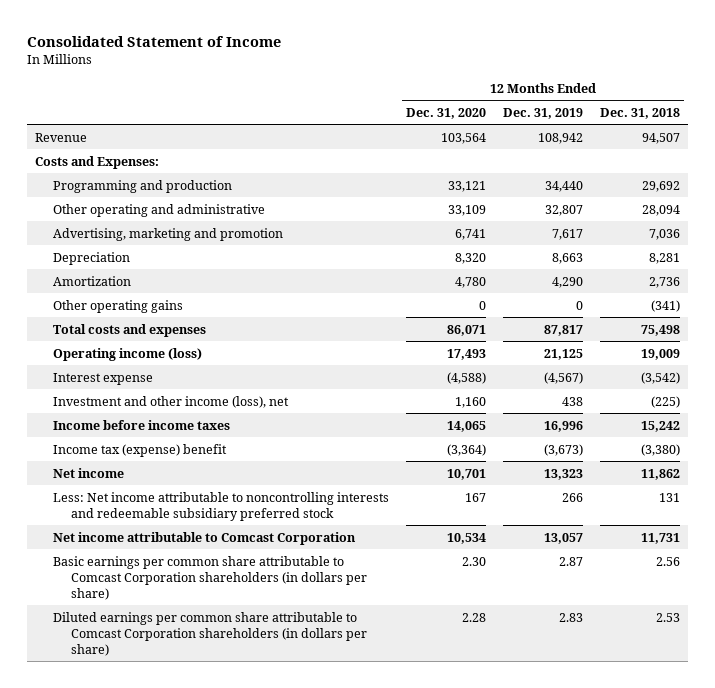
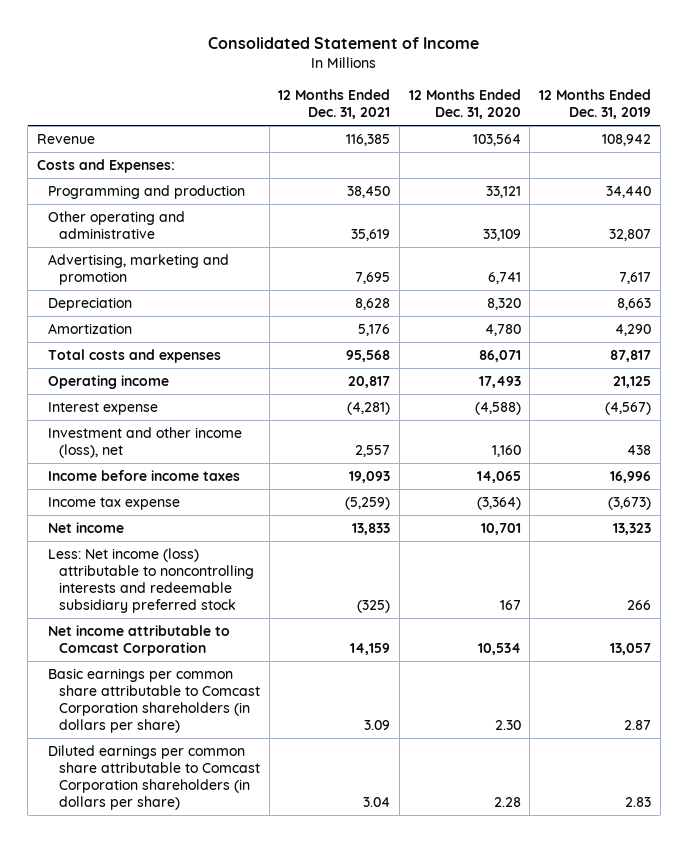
- | 12 Months Ended Dec. 31, 2020 | 12 Months Ended Dec. 31, 2019 | 12 Months Ended Dec. 31, 2018
+ | 12 Months Ended Dec. 31, 2021 | 12 Months Ended Dec. 31, 2020 | 12 Months Ended Dec. 31, 2019
- Other operating gains | 0 | 0 | (341)
- Operating income (loss) | 17,493 | 21,125 | 19,009
+ Operating income | 20,817 | 17,493 | 21,125
- Income tax (expense) benefit | (3,364) | (3,673) | (3,380)
+ Income tax expense | (5,259) | (3,364) | (3,673)
- Less: Net income attributable to noncontrolling interests and redeemable subsidiary preferred stock | 167 | 266 | 131
+ Less: Net income (loss) attributable to noncontrolling interests and redeemable subsidiary preferred stock | (325) | 167 | 266

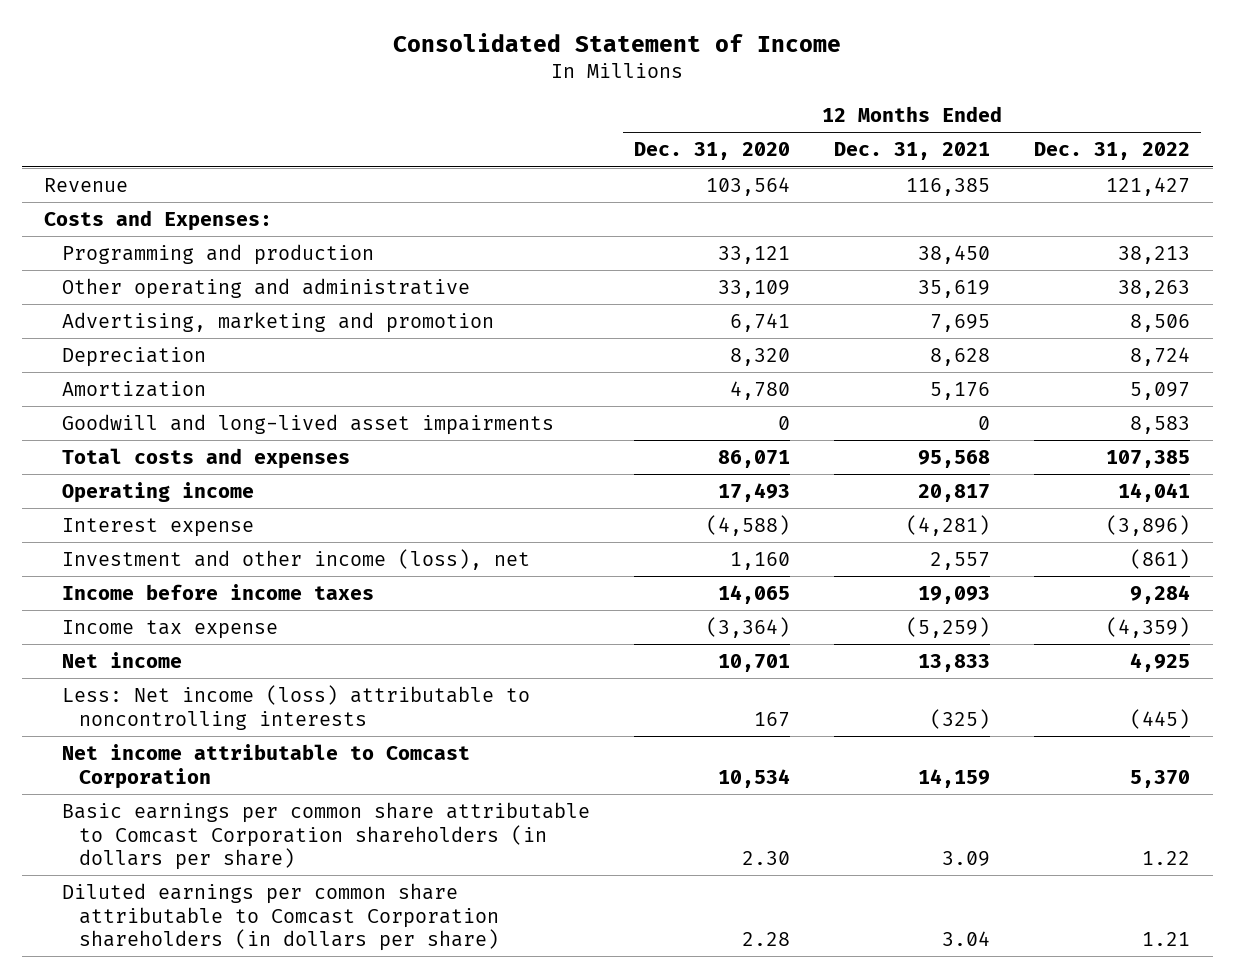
- | 12 Months Ended Dec. 31, 2021 | 12 Months Ended Dec. 31, 2020 | 12 Months Ended Dec. 31, 2019
+ | 12 Months Ended Dec. 31, 2020 | 12 Months Ended Dec. 31, 2021 | 12 Months Ended Dec. 31, 2022
+ Goodwill and long-lived asset impairments | 0 | 0 | 8,583
- Less: Net income (loss) attributable to noncontrolling interests and redeemable subsidiary preferred stock | (325) | 167 | 266
+ Less: Net income (loss) attributable to noncontrolling interests | 167 | (325) | (445)

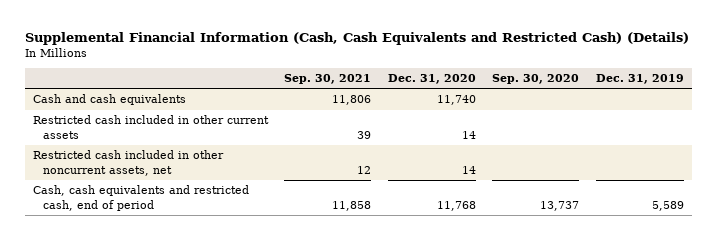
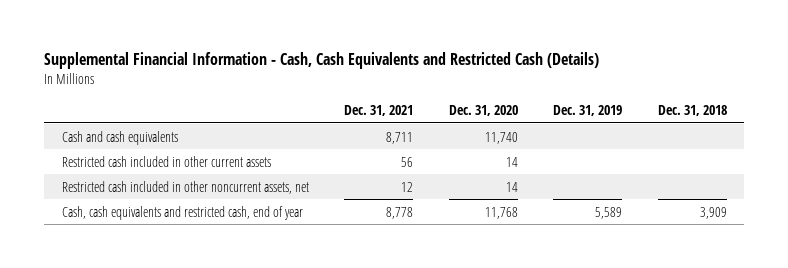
- Supplemental Financial Information (Cash, Cash Equivalents and Restricted Cash) (Details)
+ Supplemental Financial Information - Cash, Cash Equivalents and Restricted Cash (Details)
- | Sep. 30, 2021 | Dec. 31, 2020 | Sep. 30, 2020 | Dec. 31, 2019
+ | Dec. 31, 2021 | Dec. 31, 2020 | Dec. 31, 2019 | Dec. 31, 2018
- Cash, cash equivalents and restricted cash, end of period | 11,858 | 11,768 | 13,737 | 5,589
+ Cash, cash equivalents and restricted cash, end of year | 8,778 | 11,768 | 5,589 | 3,909

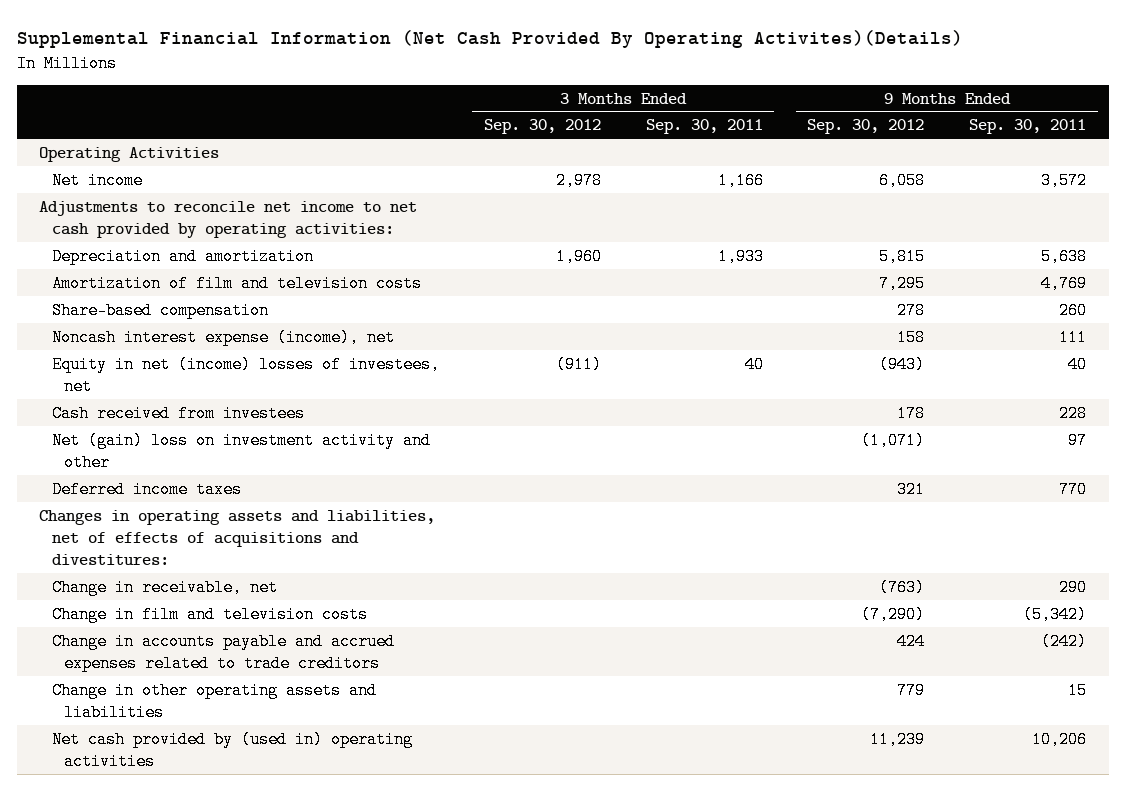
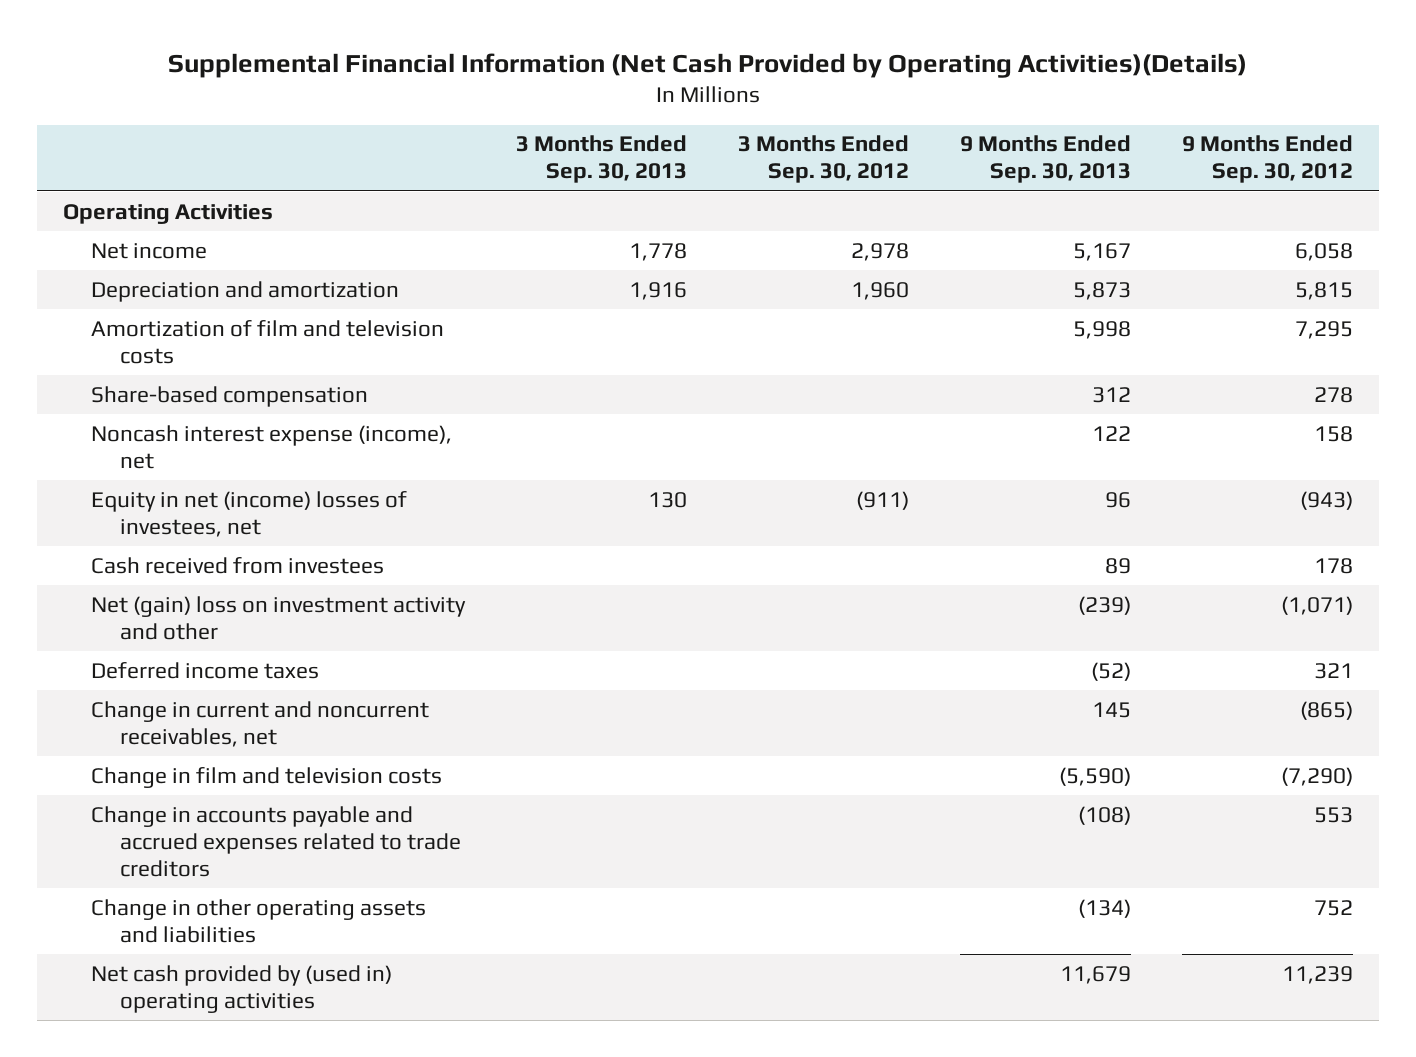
- Supplemental Financial Information (Net Cash Provided By Operating Activites)(Details)
+ Supplemental Financial Information (Net Cash Provided by Operating Activities)(Details)
- | 3 Months Ended Sep. 30, 2012 | 3 Months Ended Sep. 30, 2011 | 9 Months Ended Sep. 30, 2012 | 9 Months Ended Sep. 30, 2011
+ | 3 Months Ended Sep. 30, 2013 | 3 Months Ended Sep. 30, 2012 | 9 Months Ended Sep. 30, 2013 | 9 Months Ended Sep. 30, 2012
- Adjustments to reconcile net income to net cash provided by operating activities:
- Changes in operating assets and liabilities, net of effects of acquisitions and divestitures:
- Change in receivable, net | | | (763) | 290
+ Change in current and noncurrent receivables, net | | | 145 | (865)
- Change in accounts payable and accrued expenses related to trade creditors | | | 424 | (242)
- Change in other operating assets and liabilities | | | 779 | 15
+ Change in accounts payable and accrued expenses related to trade creditors | | | (108) | 553
+ Change in other operating assets and liabilities | | | (134) | 752

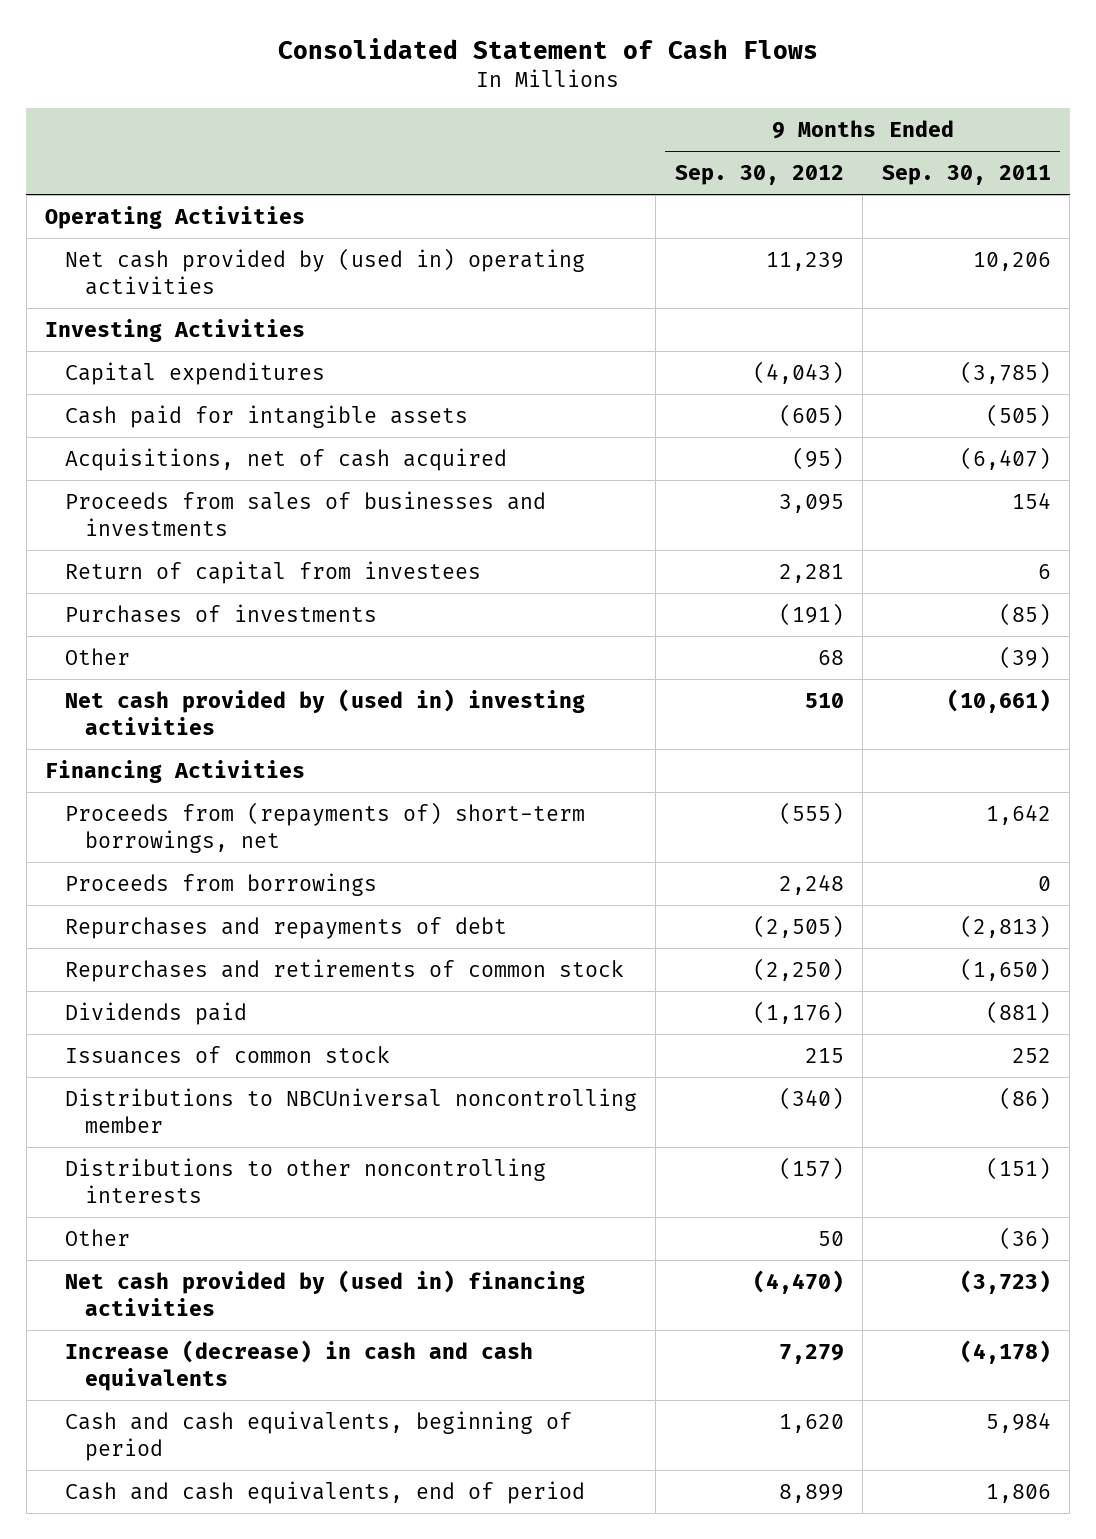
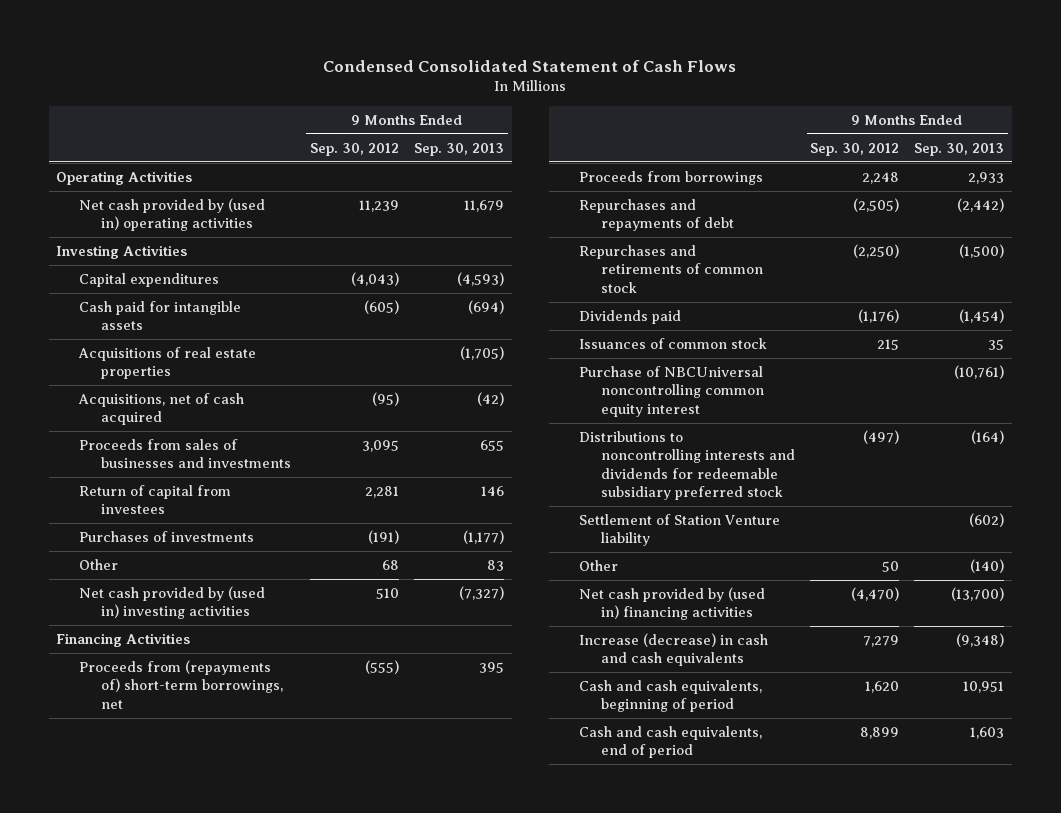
- Consolidated Statement of Cash Flows
+ Condensed Consolidated Statement of Cash Flows
- | 9 Months Ended Sep. 30, 2012 | 9 Months Ended Sep. 30, 2011
+ | 9 Months Ended Sep. 30, 2012 | 9 Months Ended Sep. 30, 2013
+ Acquisitions of real estate properties | | (1,705)
- Distributions to NBCUniversal noncontrolling member | (340) | (86)
- Distributions to other noncontrolling interests | (157) | (151)
+ Purchase of NBCUniversal noncontrolling common equity interest | | (10,761)
+ Distributions to noncontrolling interests and dividends for redeemable subsidiary preferred stock | (497) | (164)
+ Settlement of Station Venture liability | | (602)

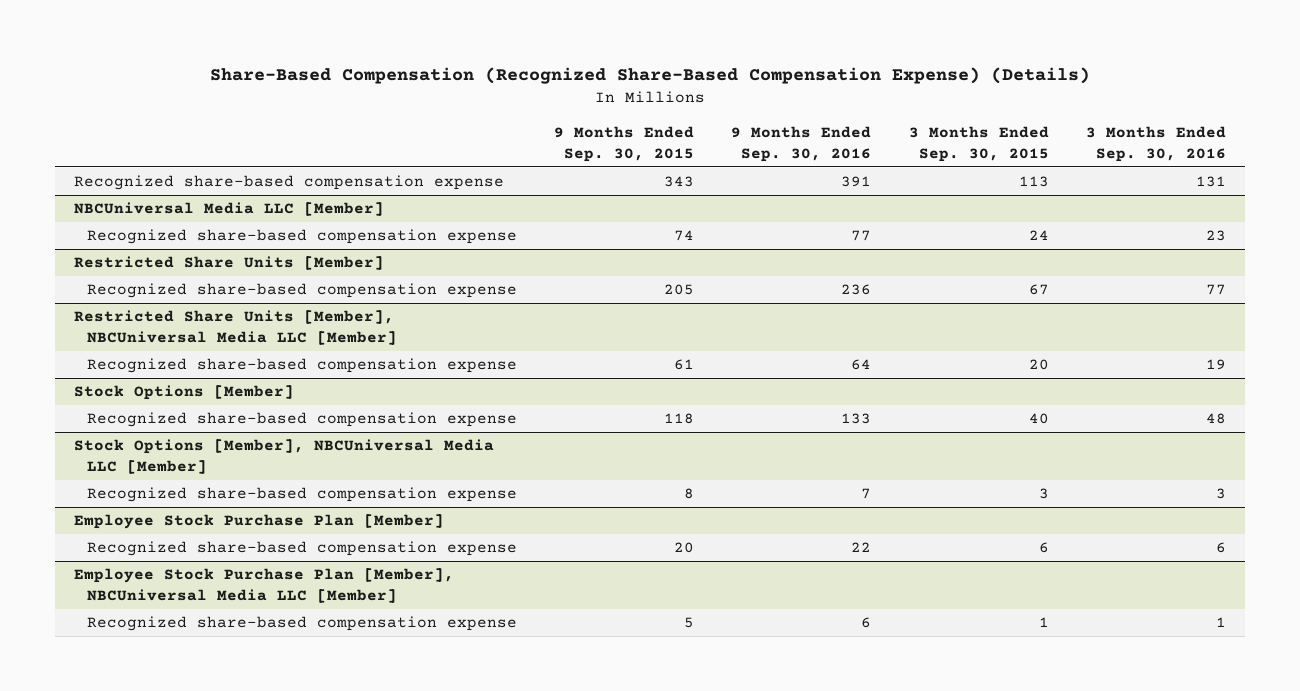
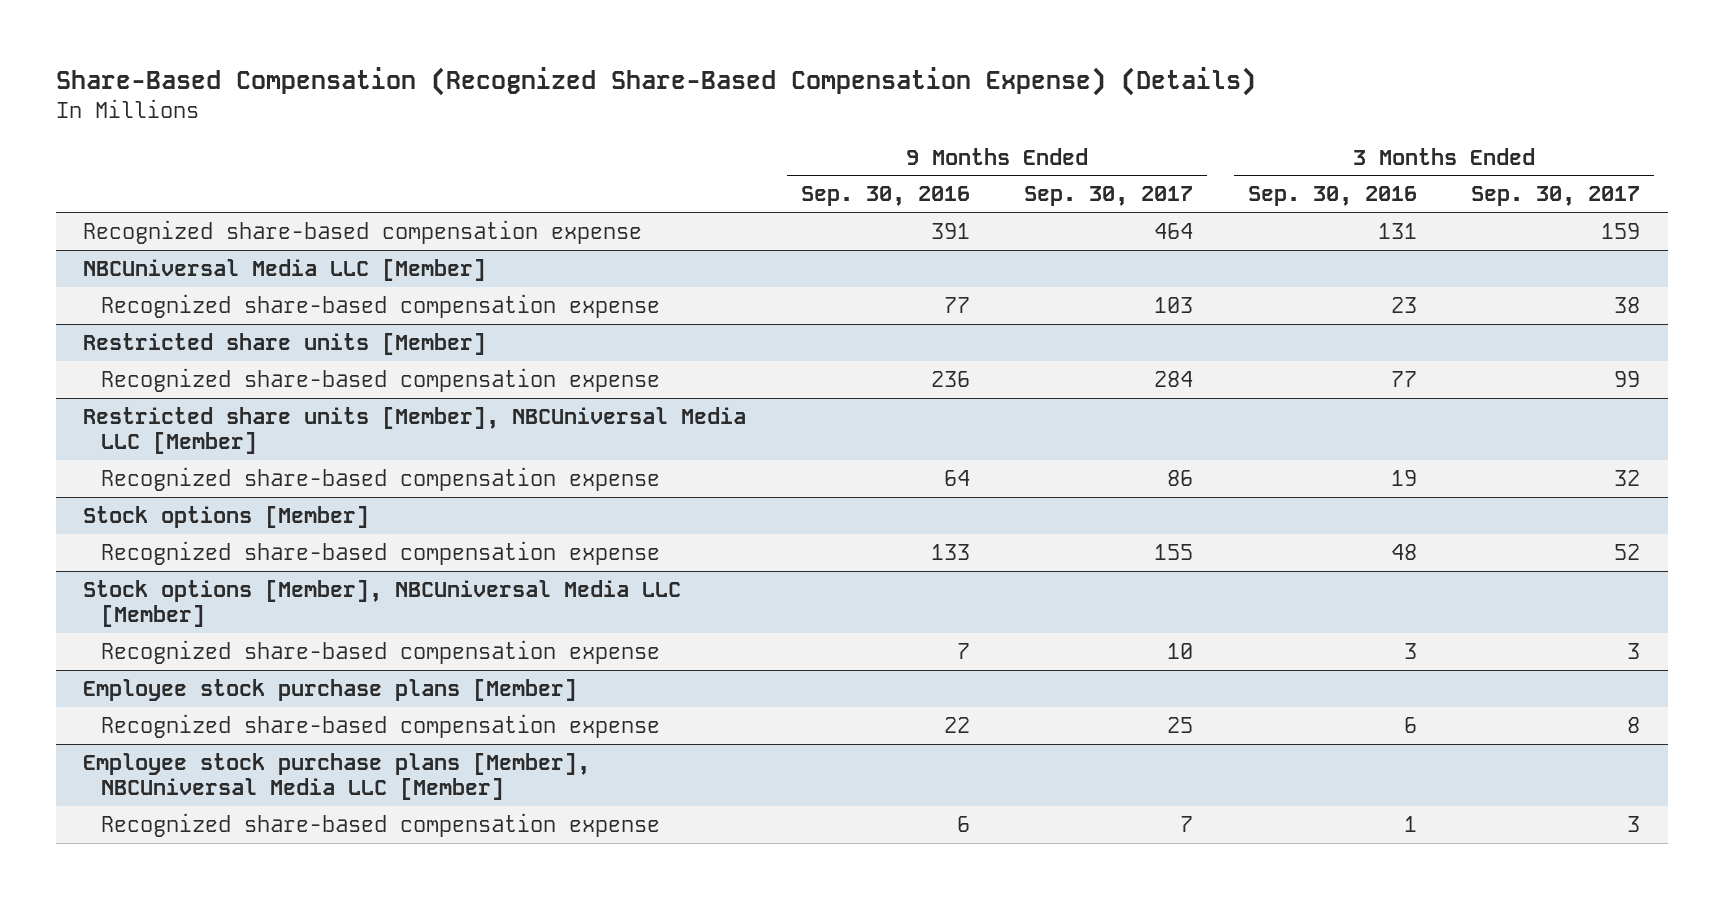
- | 9 Months Ended Sep. 30, 2015 | 9 Months Ended Sep. 30, 2016 | 3 Months Ended Sep. 30, 2015 | 3 Months Ended Sep. 30, 2016
+ | 9 Months Ended Sep. 30, 2016 | 9 Months Ended Sep. 30, 2017 | 3 Months Ended Sep. 30, 2016 | 3 Months Ended Sep. 30, 2017
- Restricted Share Units [Member]
+ Restricted share units [Member]
- Restricted Share Units [Member], NBCUniversal Media LLC [Member]
+ Restricted share units [Member], NBCUniversal Media LLC [Member]
- Stock Options [Member]
+ Stock options [Member]
- Stock Options [Member], NBCUniversal Media LLC [Member]
+ Stock options [Member], NBCUniversal Media LLC [Member]
- Employee Stock Purchase Plan [Member]
+ Employee stock purchase plans [Member]
- Employee Stock Purchase Plan [Member], NBCUniversal Media LLC [Member]
+ Employee stock purchase plans [Member], NBCUniversal Media LLC [Member]

